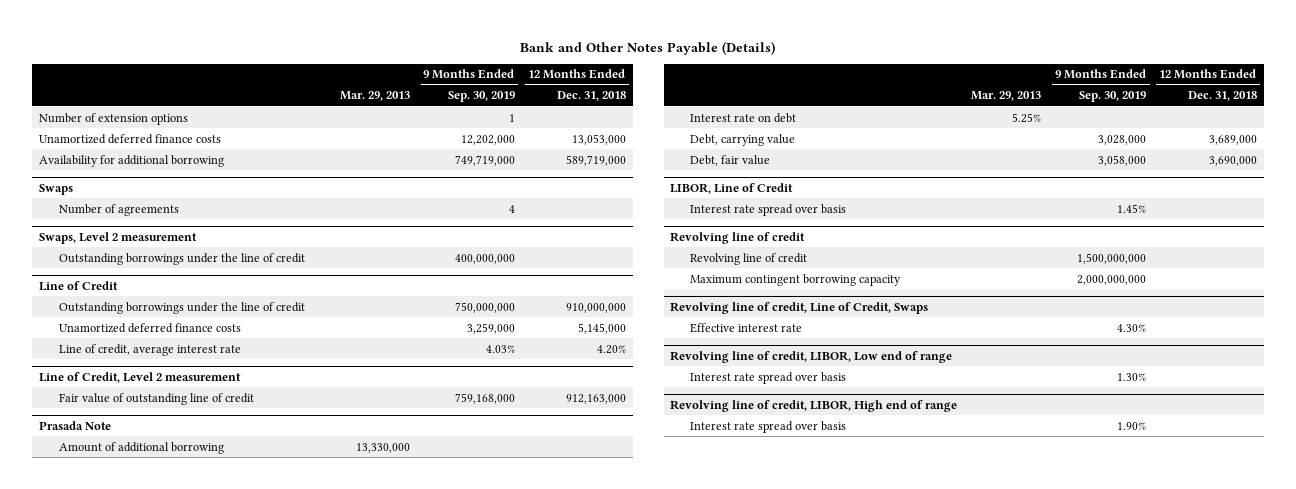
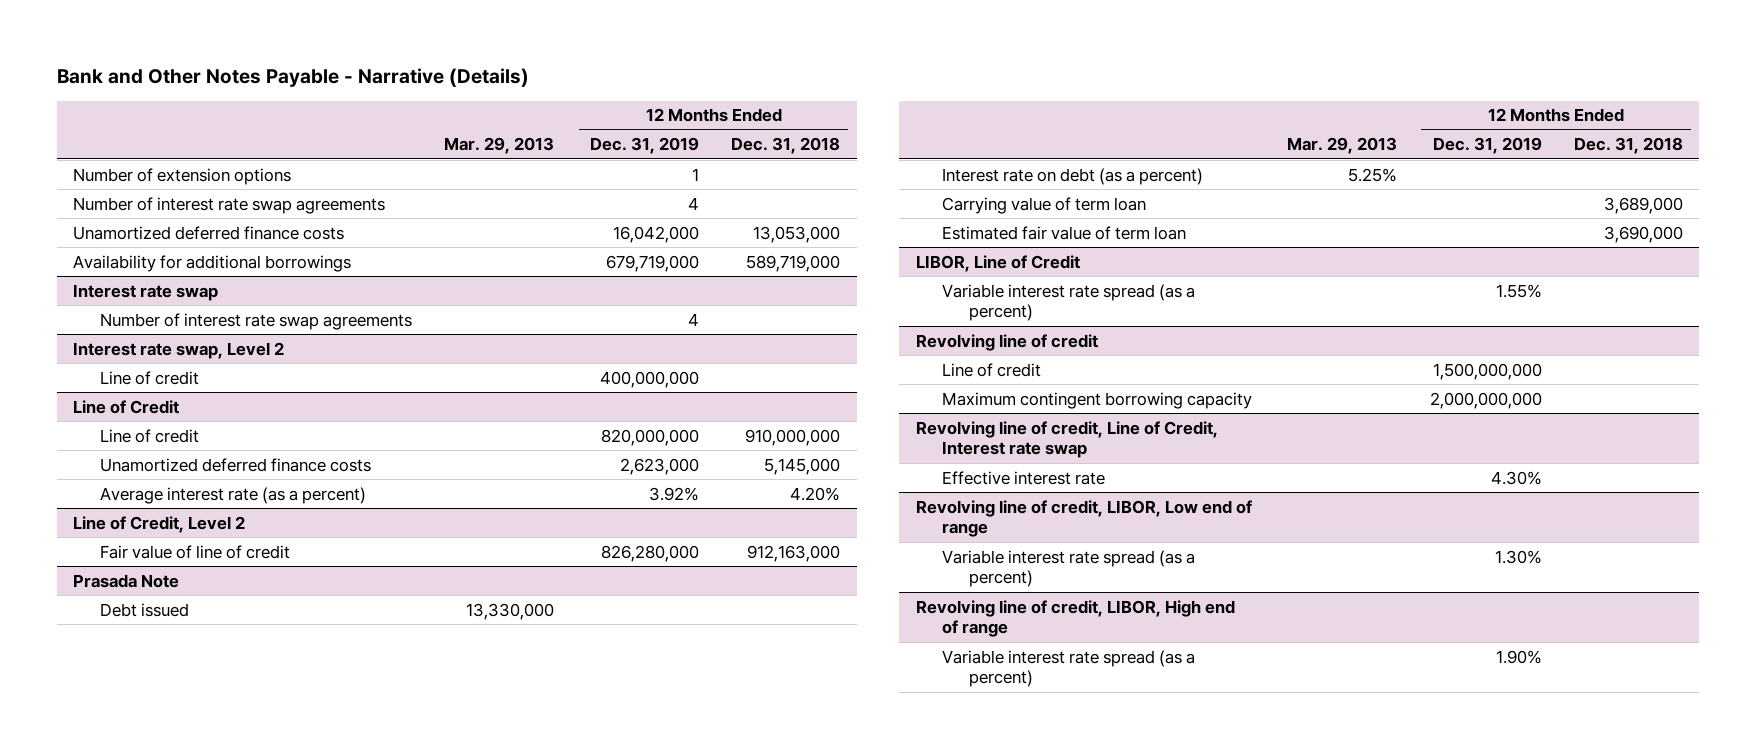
- Bank and Other Notes Payable (Details)
+ Bank and Other Notes Payable - Narrative (Details)
- | Mar. 29, 2013 | 9 Months Ended Sep. 30, 2019 | 12 Months Ended Dec. 31, 2018
+ | Mar. 29, 2013 | 12 Months Ended Dec. 31, 2019 | 12 Months Ended Dec. 31, 2018
+ Number of interest rate swap agreements | | 4 |
- Availability for additional borrowing | | 749,719,000 | 589,719,000
- Swaps
- Number of agreements | | 4 |
- Swaps, Level 2 measurement
- Outstanding borrowings under the line of credit | | 400,000,000 |
+ Availability for additional borrowings | | 679,719,000 | 589,719,000
+ Interest rate swap
+ Number of interest rate swap agreements | | 4 |
+ Interest rate swap, Level 2
+ Line of credit | | 400,000,000 |
@ Line of Credit
- Outstanding borrowings under the line of credit | | 750,000,000 | 910,000,000
+ Line of credit | | 820,000,000 | 910,000,000
- Line of credit, average interest rate | | 4.03% | 4.20%
- Line of Credit, Level 2 measurement
- Fair value of outstanding line of credit | | 759,168,000 | 912,163,000
@ Line of Credit
+ Average interest rate (as a percent) | | 3.92% | 4.20%
+ Line of Credit, Level 2
+ Fair value of line of credit | | 826,280,000 | 912,163,000
@ Prasada Note
- Amount of additional borrowing | 13,330,000 | |
- Interest rate on debt | 5.25% | |
- Debt, carrying value | | 3,028,000 | 3,689,000
- Debt, fair value | | 3,058,000 | 3,690,000
+ Debt issued | 13,330,000 | |
+ Interest rate on debt (as a percent) | 5.25% | |
+ Carrying value of term loan | | | 3,689,000
+ Estimated fair value of term loan | | | 3,690,000
@ LIBOR, Line of Credit
- Interest rate spread over basis | | 1.45% |
+ Variable interest rate spread (as a percent) | | 1.55% |
@ Revolving line of credit
- Revolving line of credit | | 1,500,000,000 |
+ Line of credit | | 1,500,000,000 |
- Revolving line of credit, Line of Credit, Swaps
+ Revolving line of credit, Line of Credit, Interest rate swap
@ Revolving line of credit, LIBOR, Low end of range
- Interest rate spread over basis | | 1.30% |
+ Variable interest rate spread (as a percent) | | 1.30% |
@ Revolving line of credit, LIBOR, High end of range
- Interest rate spread over basis | | 1.90% |
+ Variable interest rate spread (as a percent) | | 1.90% |

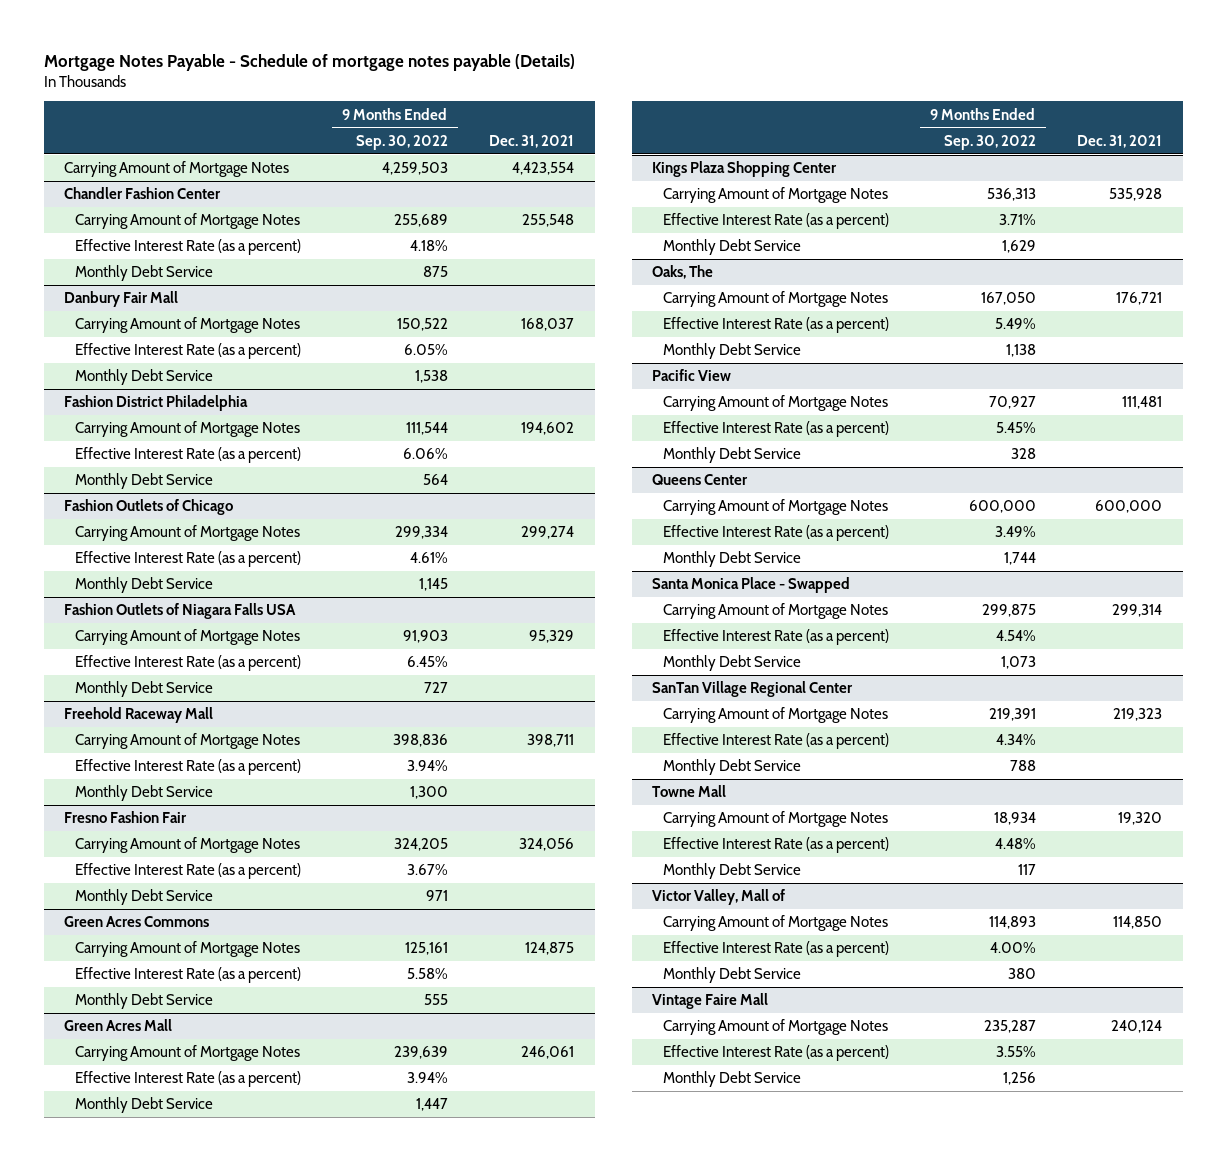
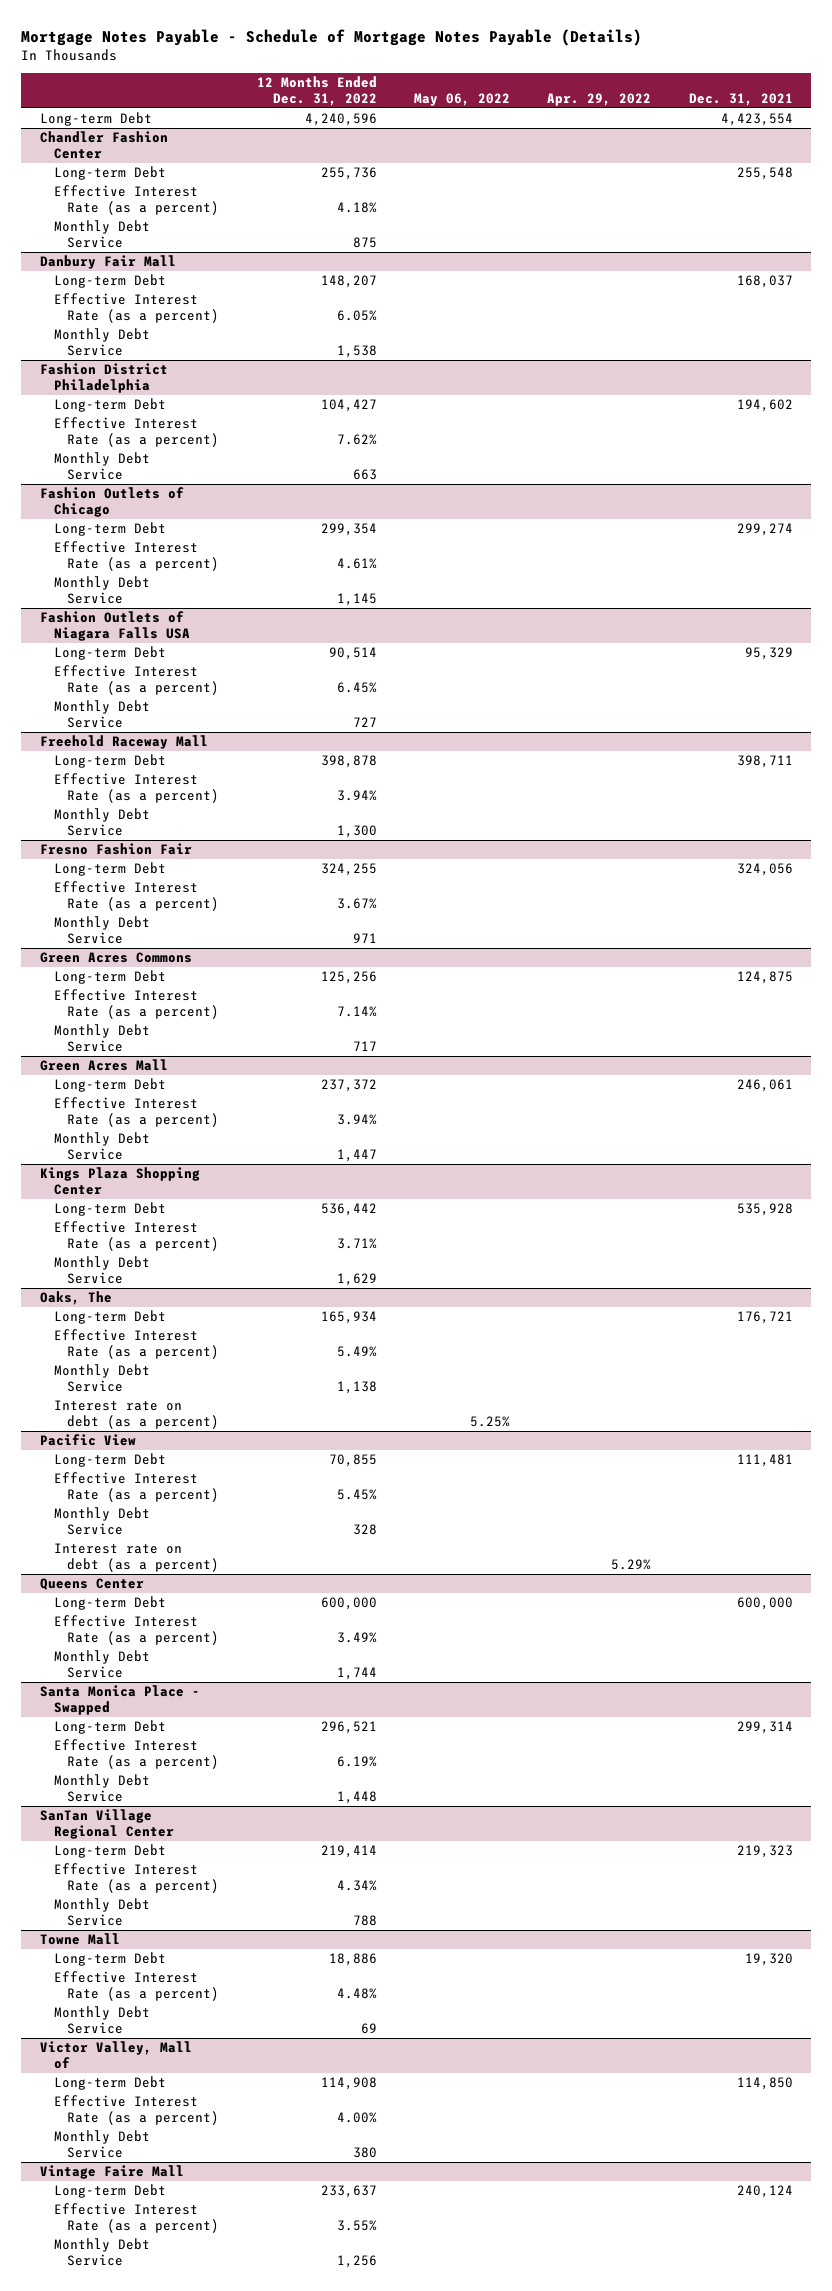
- Mortgage Notes Payable - Schedule of mortgage notes payable (Details)
+ Mortgage Notes Payable - Schedule of Mortgage Notes Payable (Details)
- | 9 Months Ended Sep. 30, 2022 | Dec. 31, 2021
+ | 12 Months Ended Dec. 31, 2022 | May 06, 2022 | Apr. 29, 2022 | Dec. 31, 2021
- Carrying Amount of Mortgage Notes | 4,259,503 | 4,423,554
+ Long-term Debt | 4,240,596 | | | 4,423,554
@ Chandler Fashion Center
- Carrying Amount of Mortgage Notes | 255,689 | 255,548
+ Long-term Debt | 255,736 | | | 255,548
@ Danbury Fair Mall
- Carrying Amount of Mortgage Notes | 150,522 | 168,037
+ Long-term Debt | 148,207 | | | 168,037
@ Fashion District Philadelphia
- Carrying Amount of Mortgage Notes | 111,544 | 194,602
+ Long-term Debt | 104,427 | | | 194,602
@ Fashion Outlets of Chicago
- Carrying Amount of Mortgage Notes | 299,334 | 299,274
+ Long-term Debt | 299,354 | | | 299,274
@ Fashion Outlets of Niagara Falls USA
- Carrying Amount of Mortgage Notes | 91,903 | 95,329
+ Long-term Debt | 90,514 | | | 95,329
@ Freehold Raceway Mall
- Carrying Amount of Mortgage Notes | 398,836 | 398,711
+ Long-term Debt | 398,878 | | | 398,711
@ Fresno Fashion Fair
- Carrying Amount of Mortgage Notes | 324,205 | 324,056
+ Long-term Debt | 324,255 | | | 324,056
@ Green Acres Commons
- Carrying Amount of Mortgage Notes | 125,161 | 124,875
+ Long-term Debt | 125,256 | | | 124,875
@ Green Acres Mall
- Carrying Amount of Mortgage Notes | 239,639 | 246,061
+ Long-term Debt | 237,372 | | | 246,061
@ Kings Plaza Shopping Center
- Carrying Amount of Mortgage Notes | 536,313 | 535,928
+ Long-term Debt | 536,442 | | | 535,928
@ Oaks, The
- Carrying Amount of Mortgage Notes | 167,050 | 176,721
+ Long-term Debt | 165,934 | | | 176,721
+ Interest rate on debt (as a percent) | | 5.25% | |
@ Pacific View
- Carrying Amount of Mortgage Notes | 70,927 | 111,481
+ Long-term Debt | 70,855 | | | 111,481
+ Interest rate on debt (as a percent) | | | 5.29% |
@ Queens Center
- Carrying Amount of Mortgage Notes | 600,000 | 600,000
+ Long-term Debt | 600,000 | | | 600,000
@ Santa Monica Place - Swapped
- Carrying Amount of Mortgage Notes | 299,875 | 299,314
+ Long-term Debt | 296,521 | | | 299,314
@ SanTan Village Regional Center
- Carrying Amount of Mortgage Notes | 219,391 | 219,323
+ Long-term Debt | 219,414 | | | 219,323
@ Towne Mall
- Carrying Amount of Mortgage Notes | 18,934 | 19,320
+ Long-term Debt | 18,886 | | | 19,320
@ Victor Valley, Mall of
- Carrying Amount of Mortgage Notes | 114,893 | 114,850
+ Long-term Debt | 114,908 | | | 114,850
@ Vintage Faire Mall
- Carrying Amount of Mortgage Notes | 235,287 | 240,124
+ Long-term Debt | 233,637 | | | 240,124

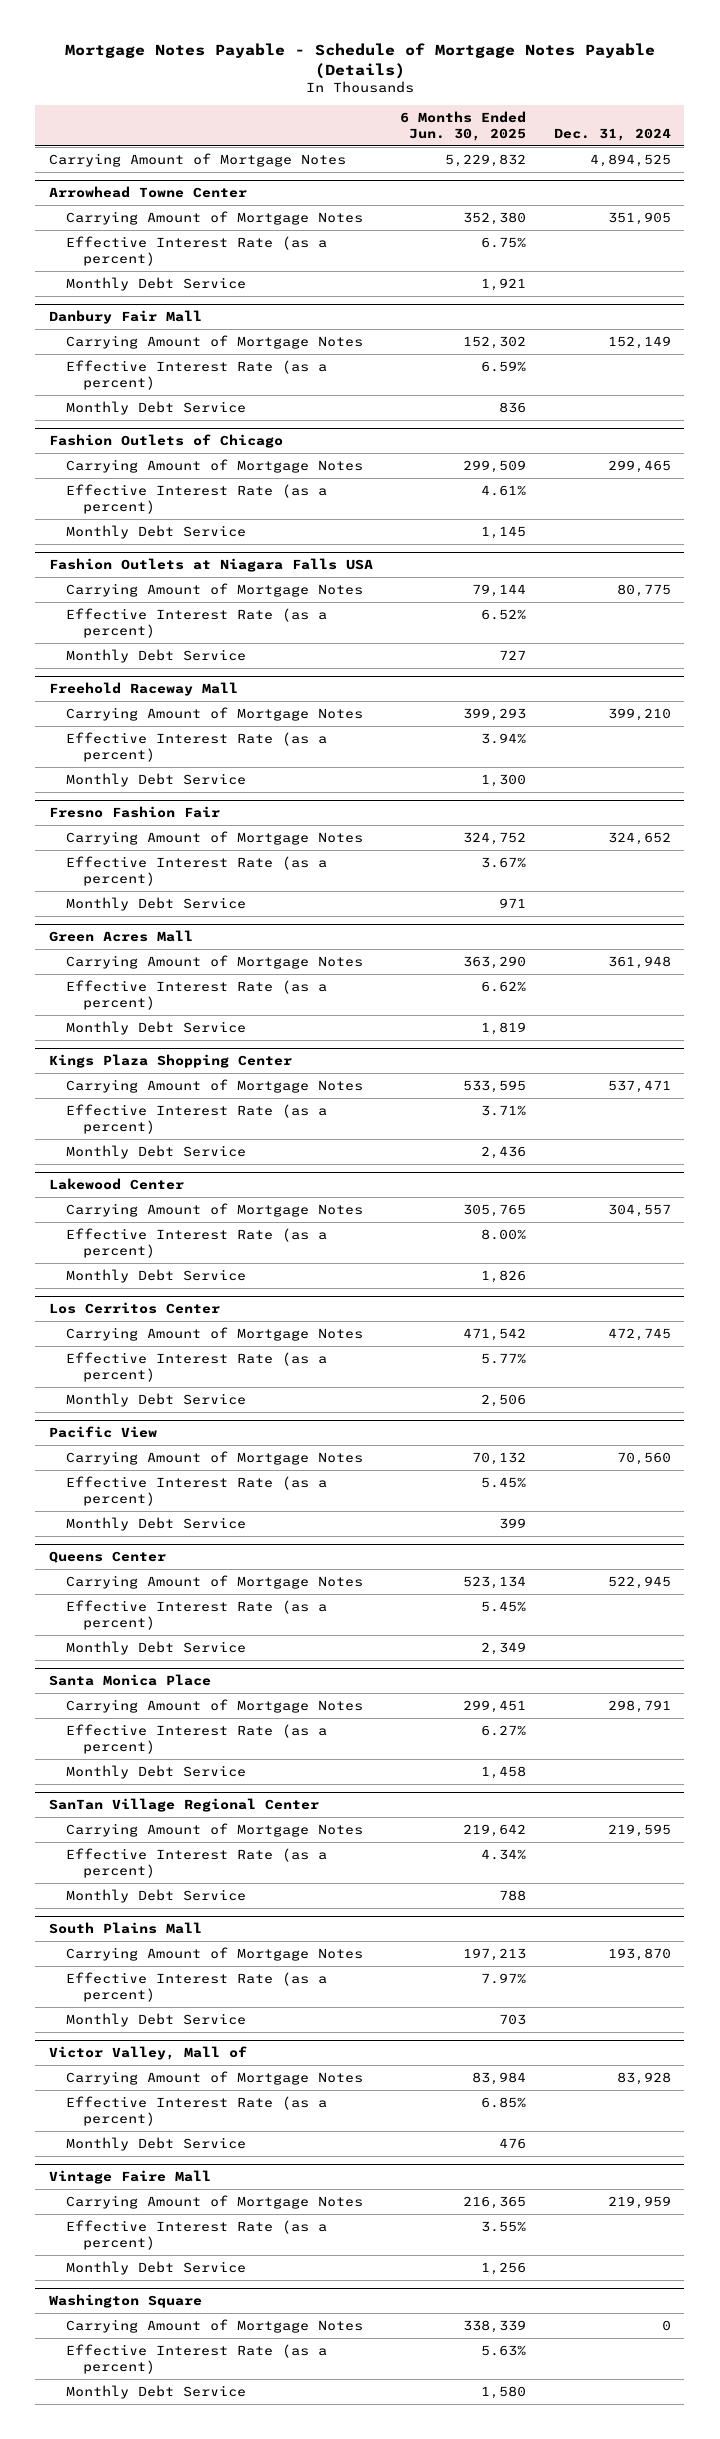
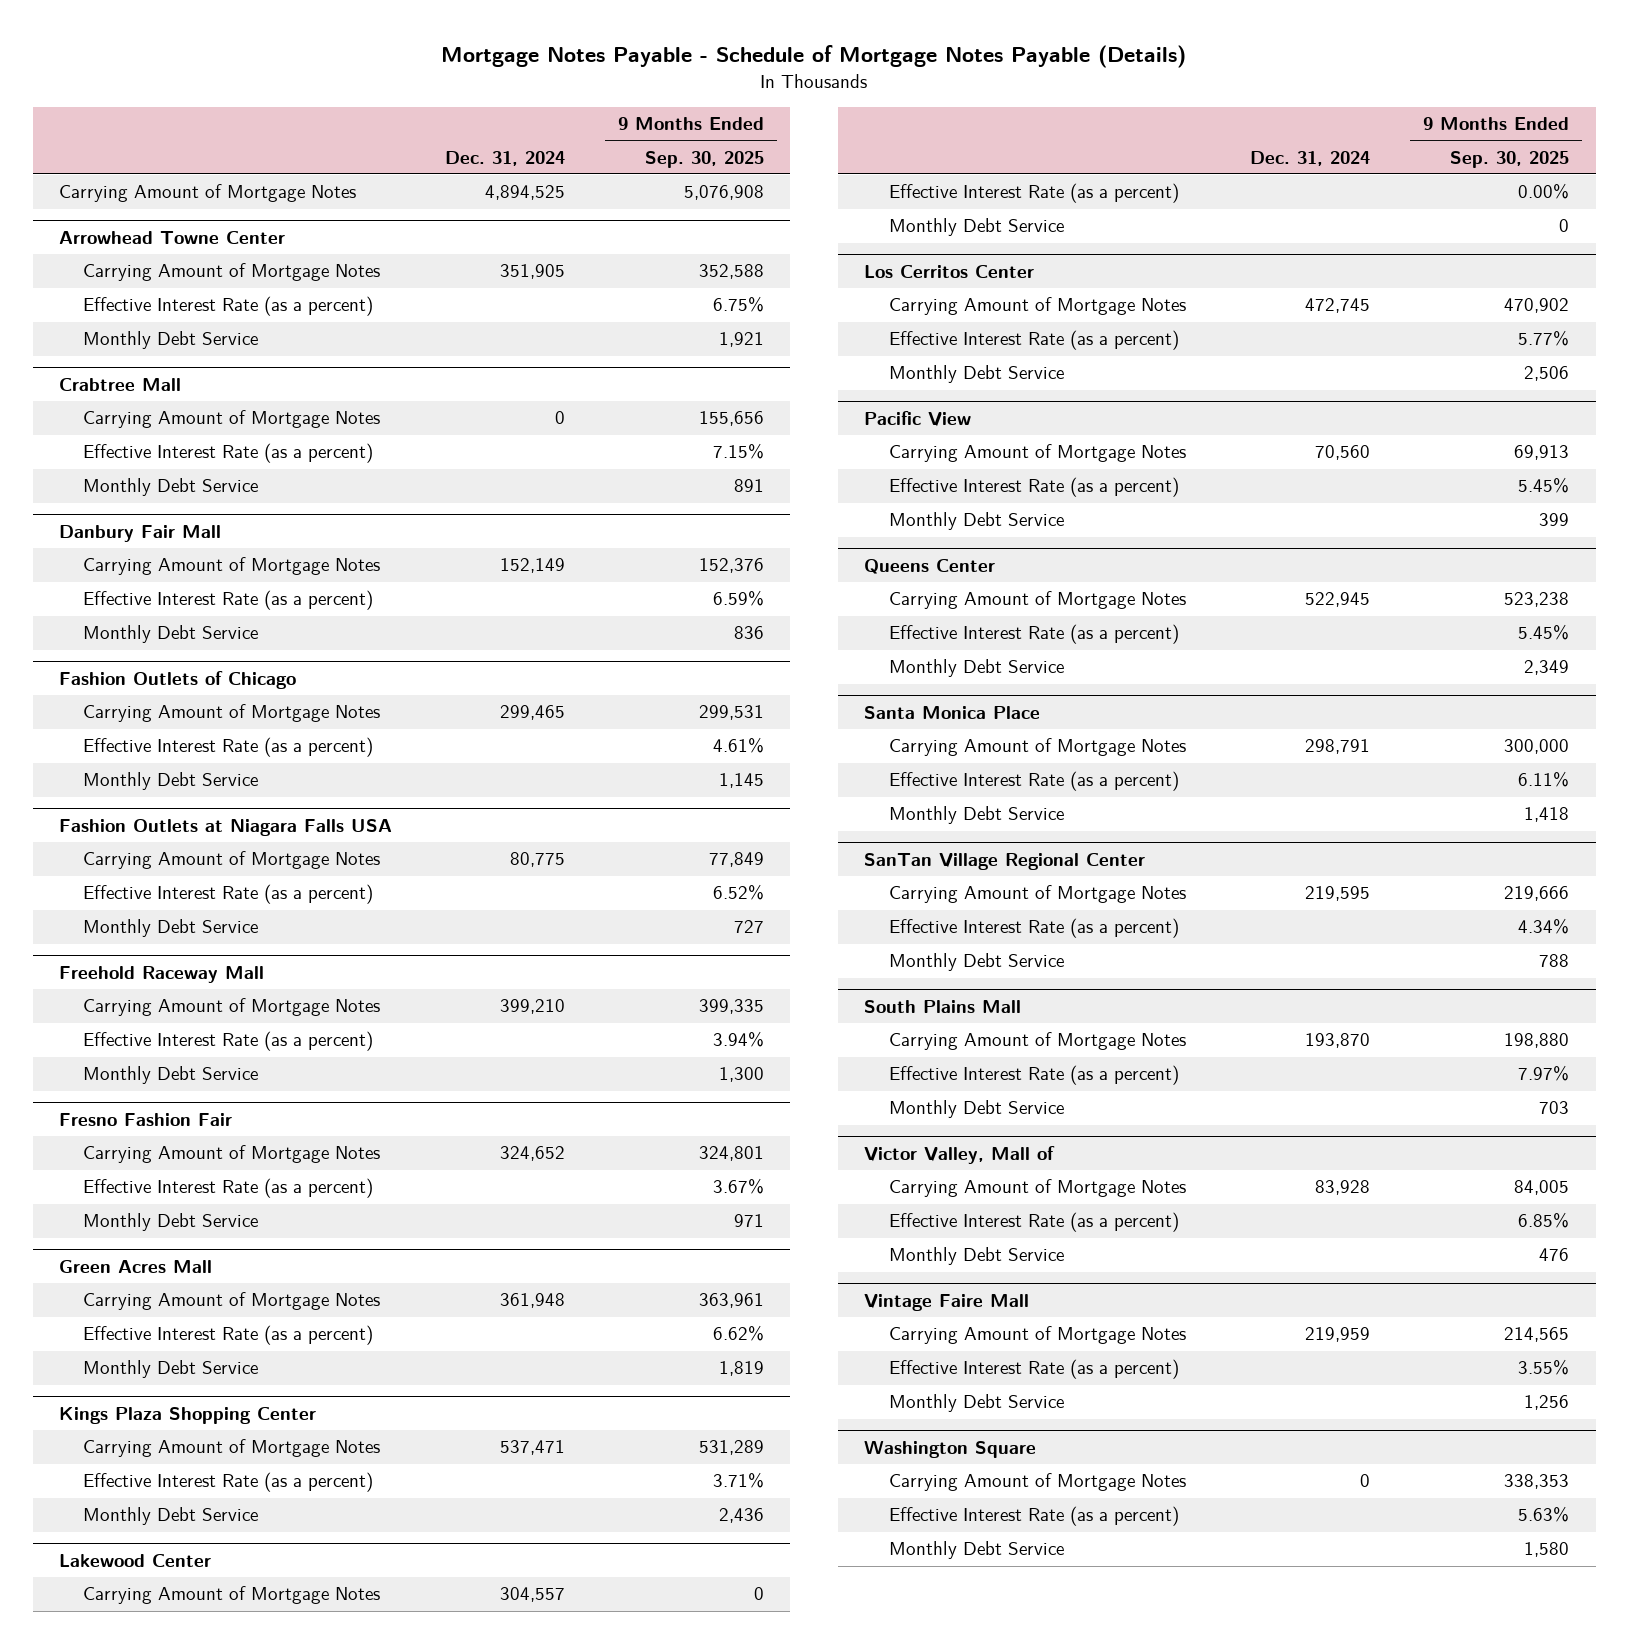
- | 6 Months Ended Jun. 30, 2025 | Dec. 31, 2024
+ | Dec. 31, 2024 | 9 Months Ended Sep. 30, 2025
+ Crabtree Mall
+ Carrying Amount of Mortgage Notes | 0 | 155,656
+ Effective Interest Rate (as a percent) | | 7.15%
+ Monthly Debt Service | | 891

